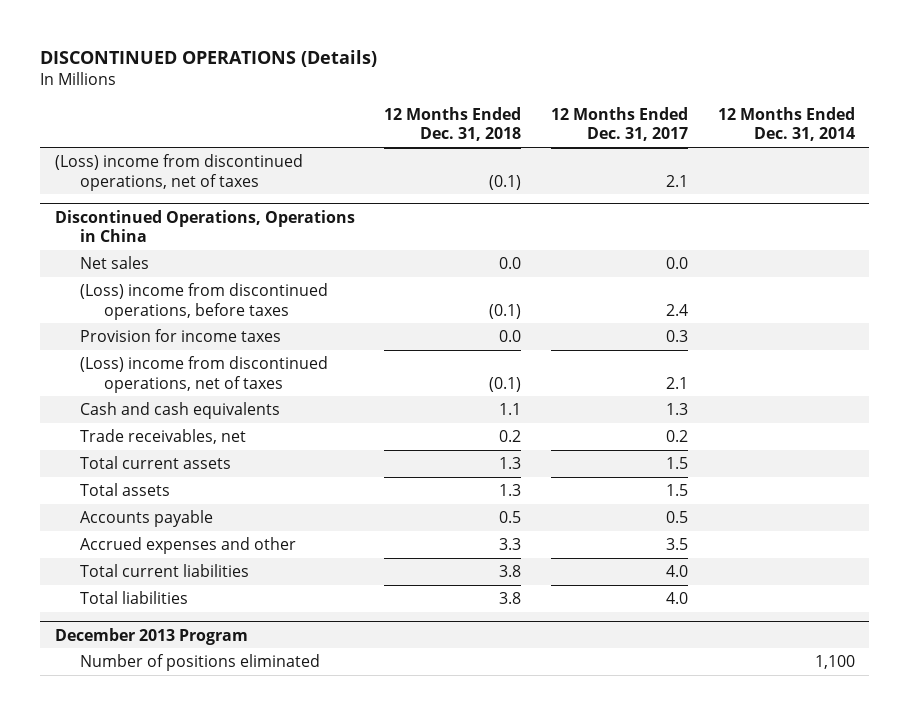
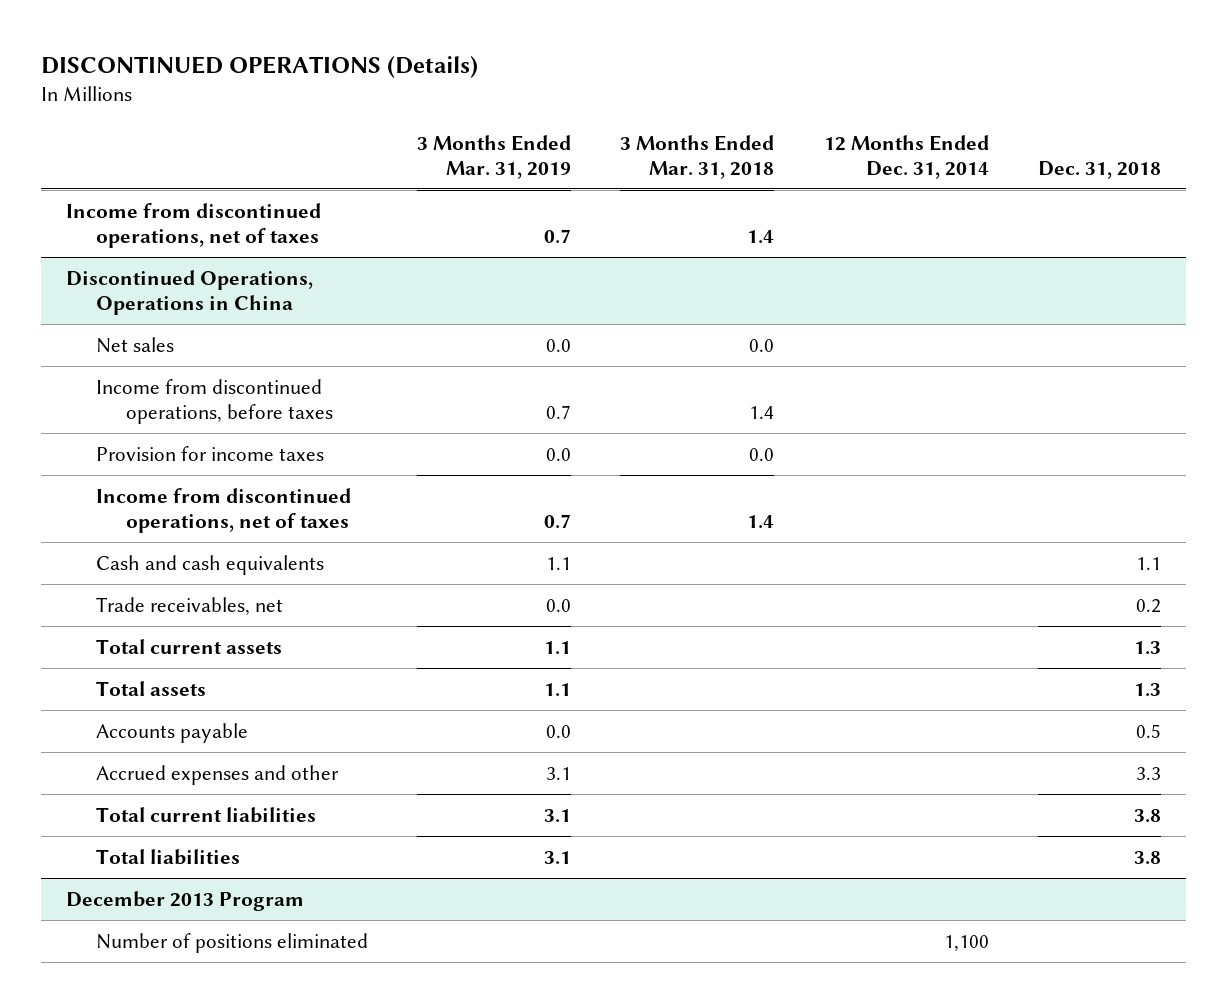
- | 12 Months Ended Dec. 31, 2018 | 12 Months Ended Dec. 31, 2017 | 12 Months Ended Dec. 31, 2014
+ | 3 Months Ended Mar. 31, 2019 | 3 Months Ended Mar. 31, 2018 | 12 Months Ended Dec. 31, 2014 | Dec. 31, 2018
- (Loss) income from discontinued operations, net of taxes | (0.1) | 2.1 |
+ Income from discontinued operations, net of taxes | 0.7 | 1.4 | |
@ Discontinued Operations, Operations in China
- (Loss) income from discontinued operations, before taxes | (0.1) | 2.4 |
+ Income from discontinued operations, before taxes | 0.7 | 1.4 | |
- (Loss) income from discontinued operations, net of taxes | (0.1) | 2.1 |
+ Income from discontinued operations, net of taxes | 0.7 | 1.4 | |

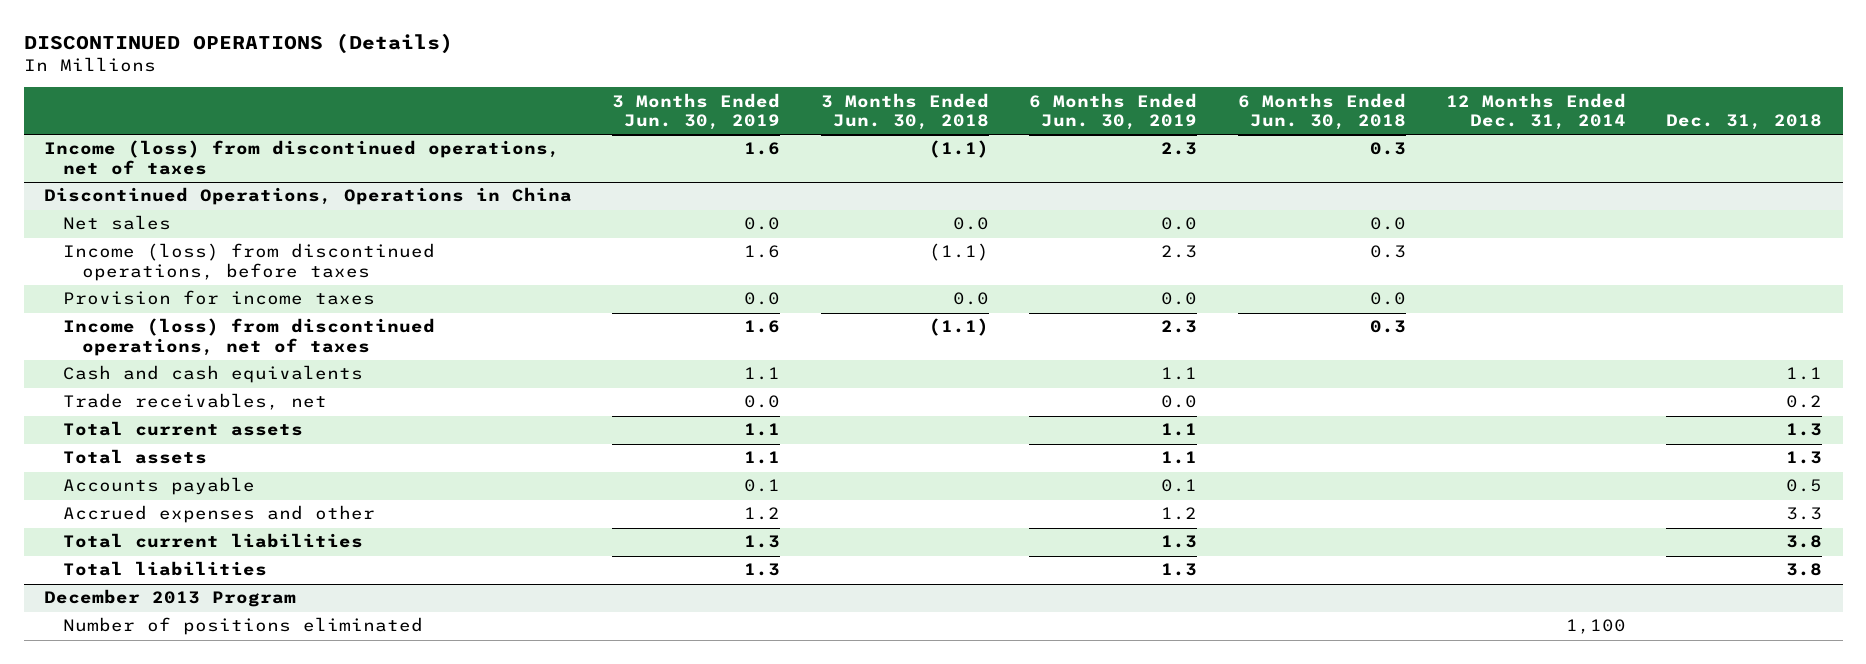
- | 3 Months Ended Mar. 31, 2019 | 3 Months Ended Mar. 31, 2018 | 12 Months Ended Dec. 31, 2014 | Dec. 31, 2018
+ | 3 Months Ended Jun. 30, 2019 | 3 Months Ended Jun. 30, 2018 | 6 Months Ended Jun. 30, 2019 | 6 Months Ended Jun. 30, 2018 | 12 Months Ended Dec. 31, 2014 | Dec. 31, 2018
- Income from discontinued operations, net of taxes | 0.7 | 1.4 | |
+ Income (loss) from discontinued operations, net of taxes | 1.6 | (1.1) | 2.3 | 0.3 | |
@ Discontinued Operations, Operations in China
- Income from discontinued operations, before taxes | 0.7 | 1.4 | |
+ Income (loss) from discontinued operations, before taxes | 1.6 | (1.1) | 2.3 | 0.3 | |
- Income from discontinued operations, net of taxes | 0.7 | 1.4 | |
+ Income (loss) from discontinued operations, net of taxes | 1.6 | (1.1) | 2.3 | 0.3 | |

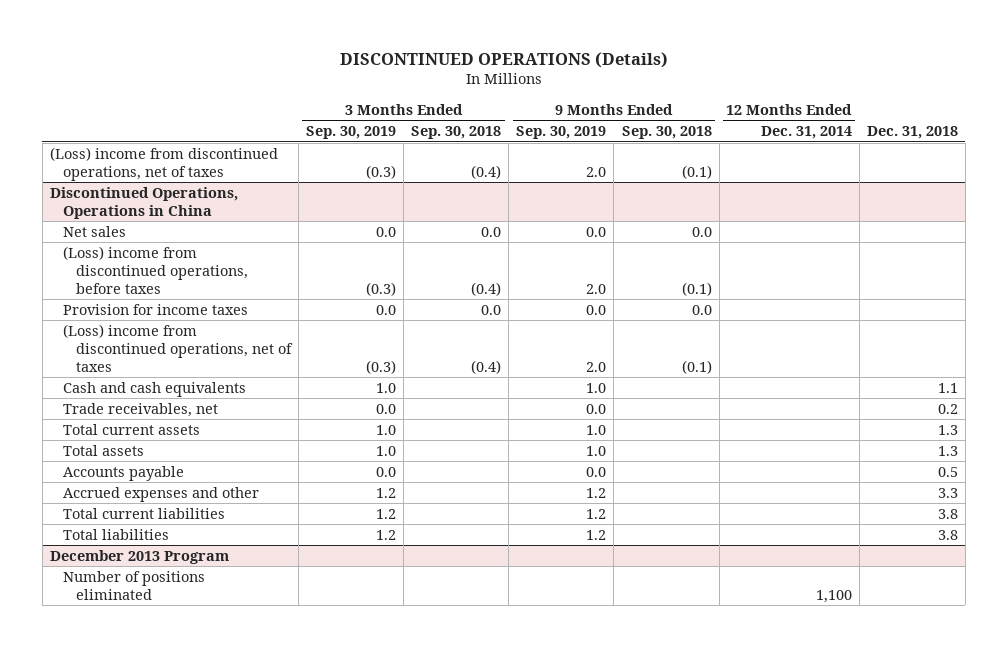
- | 3 Months Ended Jun. 30, 2019 | 3 Months Ended Jun. 30, 2018 | 6 Months Ended Jun. 30, 2019 | 6 Months Ended Jun. 30, 2018 | 12 Months Ended Dec. 31, 2014 | Dec. 31, 2018
+ | 3 Months Ended Sep. 30, 2019 | 3 Months Ended Sep. 30, 2018 | 9 Months Ended Sep. 30, 2019 | 9 Months Ended Sep. 30, 2018 | 12 Months Ended Dec. 31, 2014 | Dec. 31, 2018
- Income (loss) from discontinued operations, net of taxes | 1.6 | (1.1) | 2.3 | 0.3 | |
+ (Loss) income from discontinued operations, net of taxes | (0.3) | (0.4) | 2.0 | (0.1) | |
@ Discontinued Operations, Operations in China
- Income (loss) from discontinued operations, before taxes | 1.6 | (1.1) | 2.3 | 0.3 | |
+ (Loss) income from discontinued operations, before taxes | (0.3) | (0.4) | 2.0 | (0.1) | |
- Income (loss) from discontinued operations, net of taxes | 1.6 | (1.1) | 2.3 | 0.3 | |
+ (Loss) income from discontinued operations, net of taxes | (0.3) | (0.4) | 2.0 | (0.1) | |

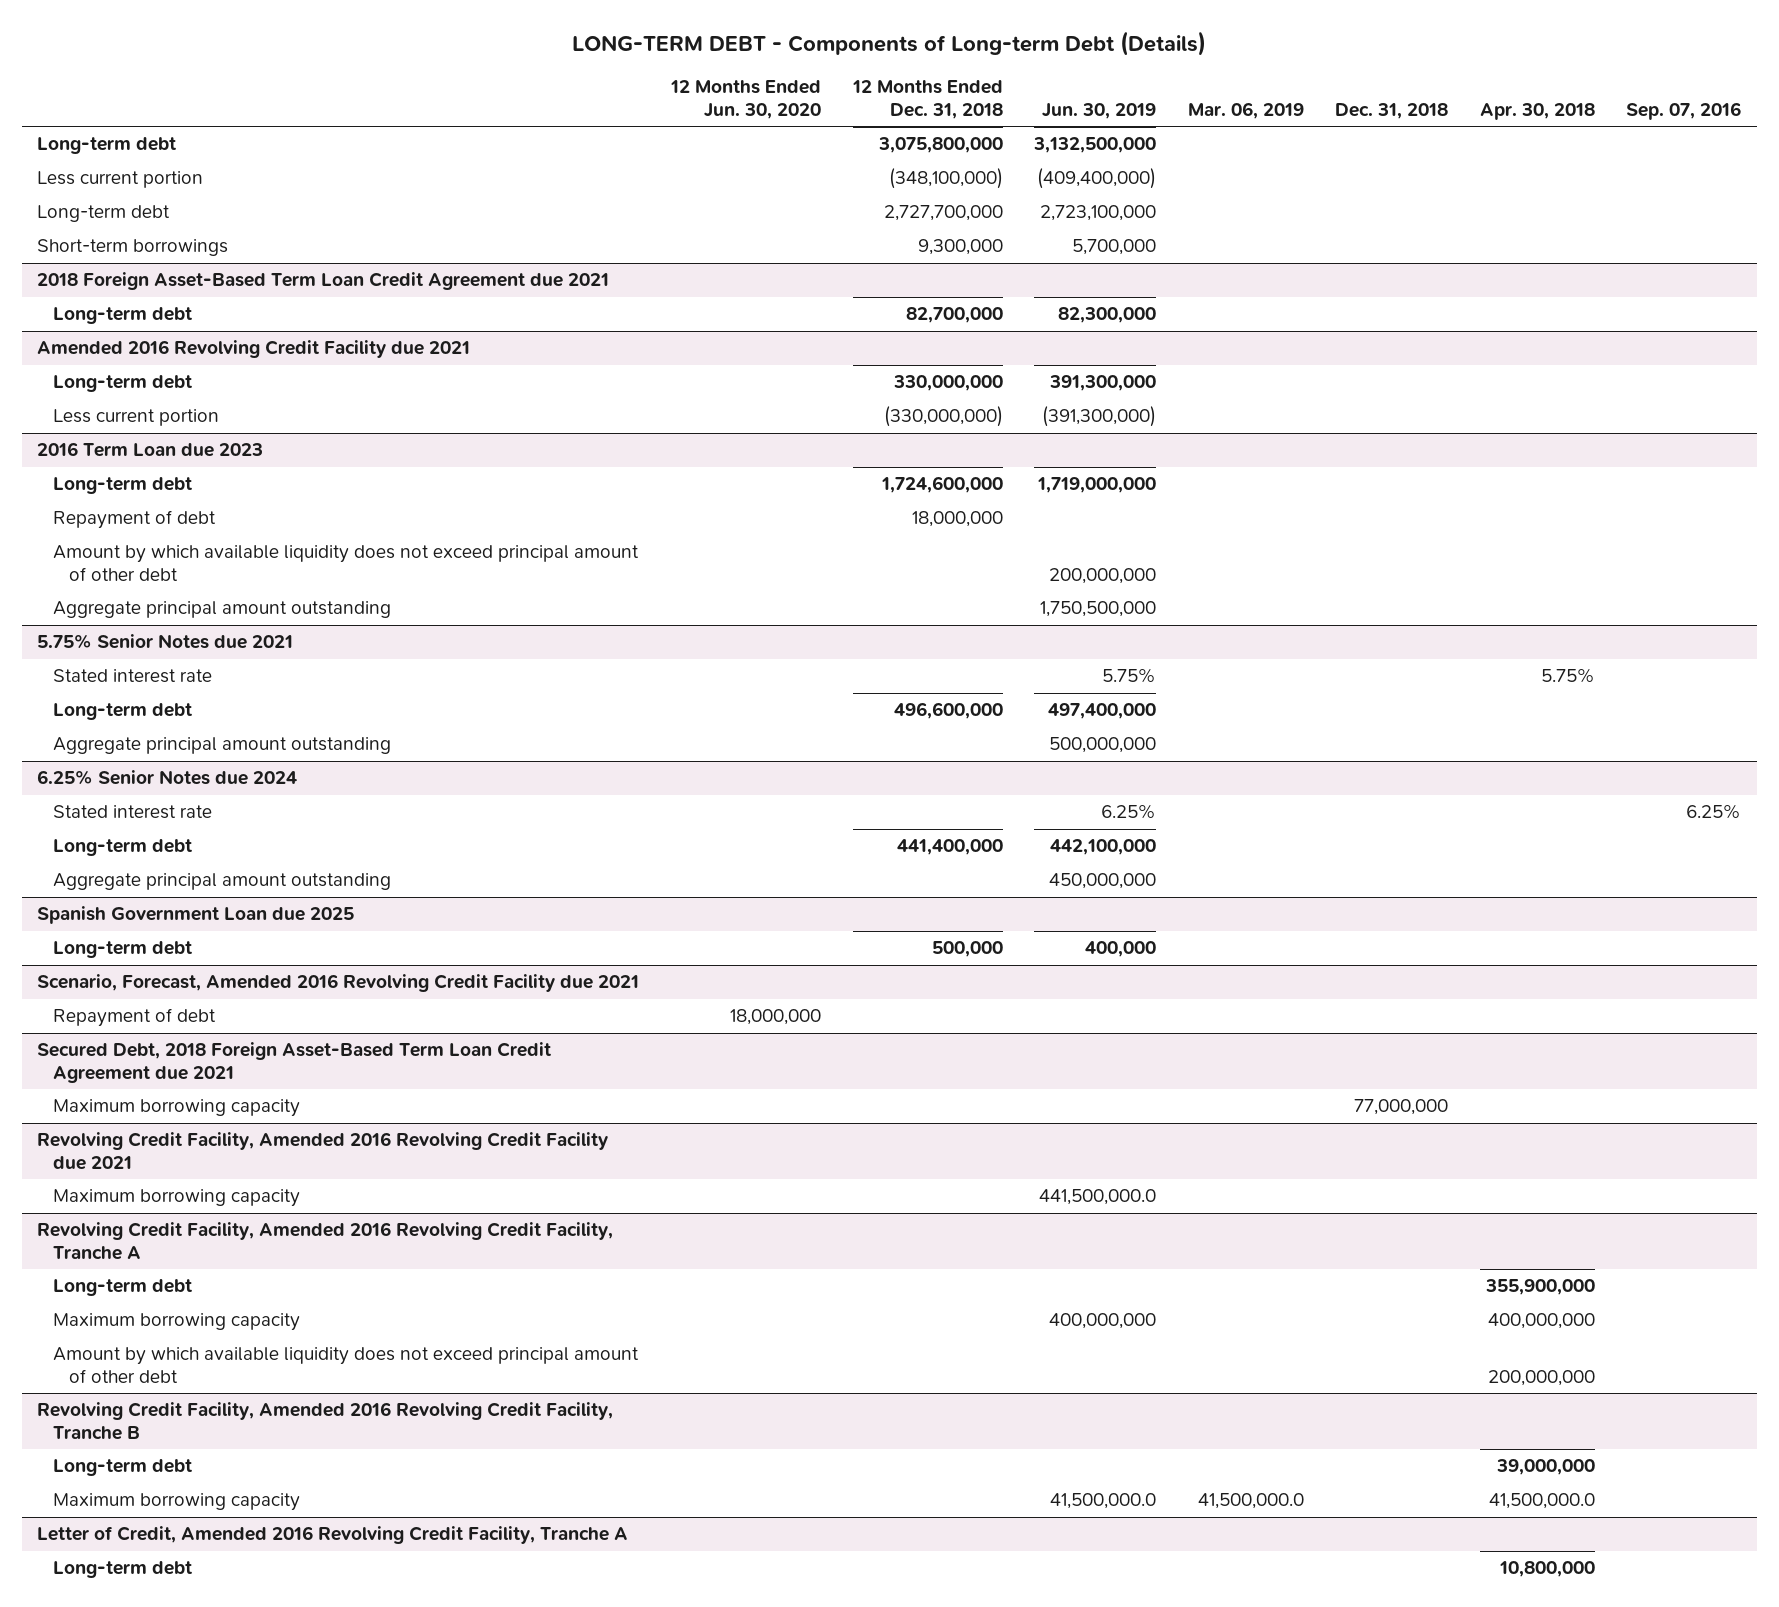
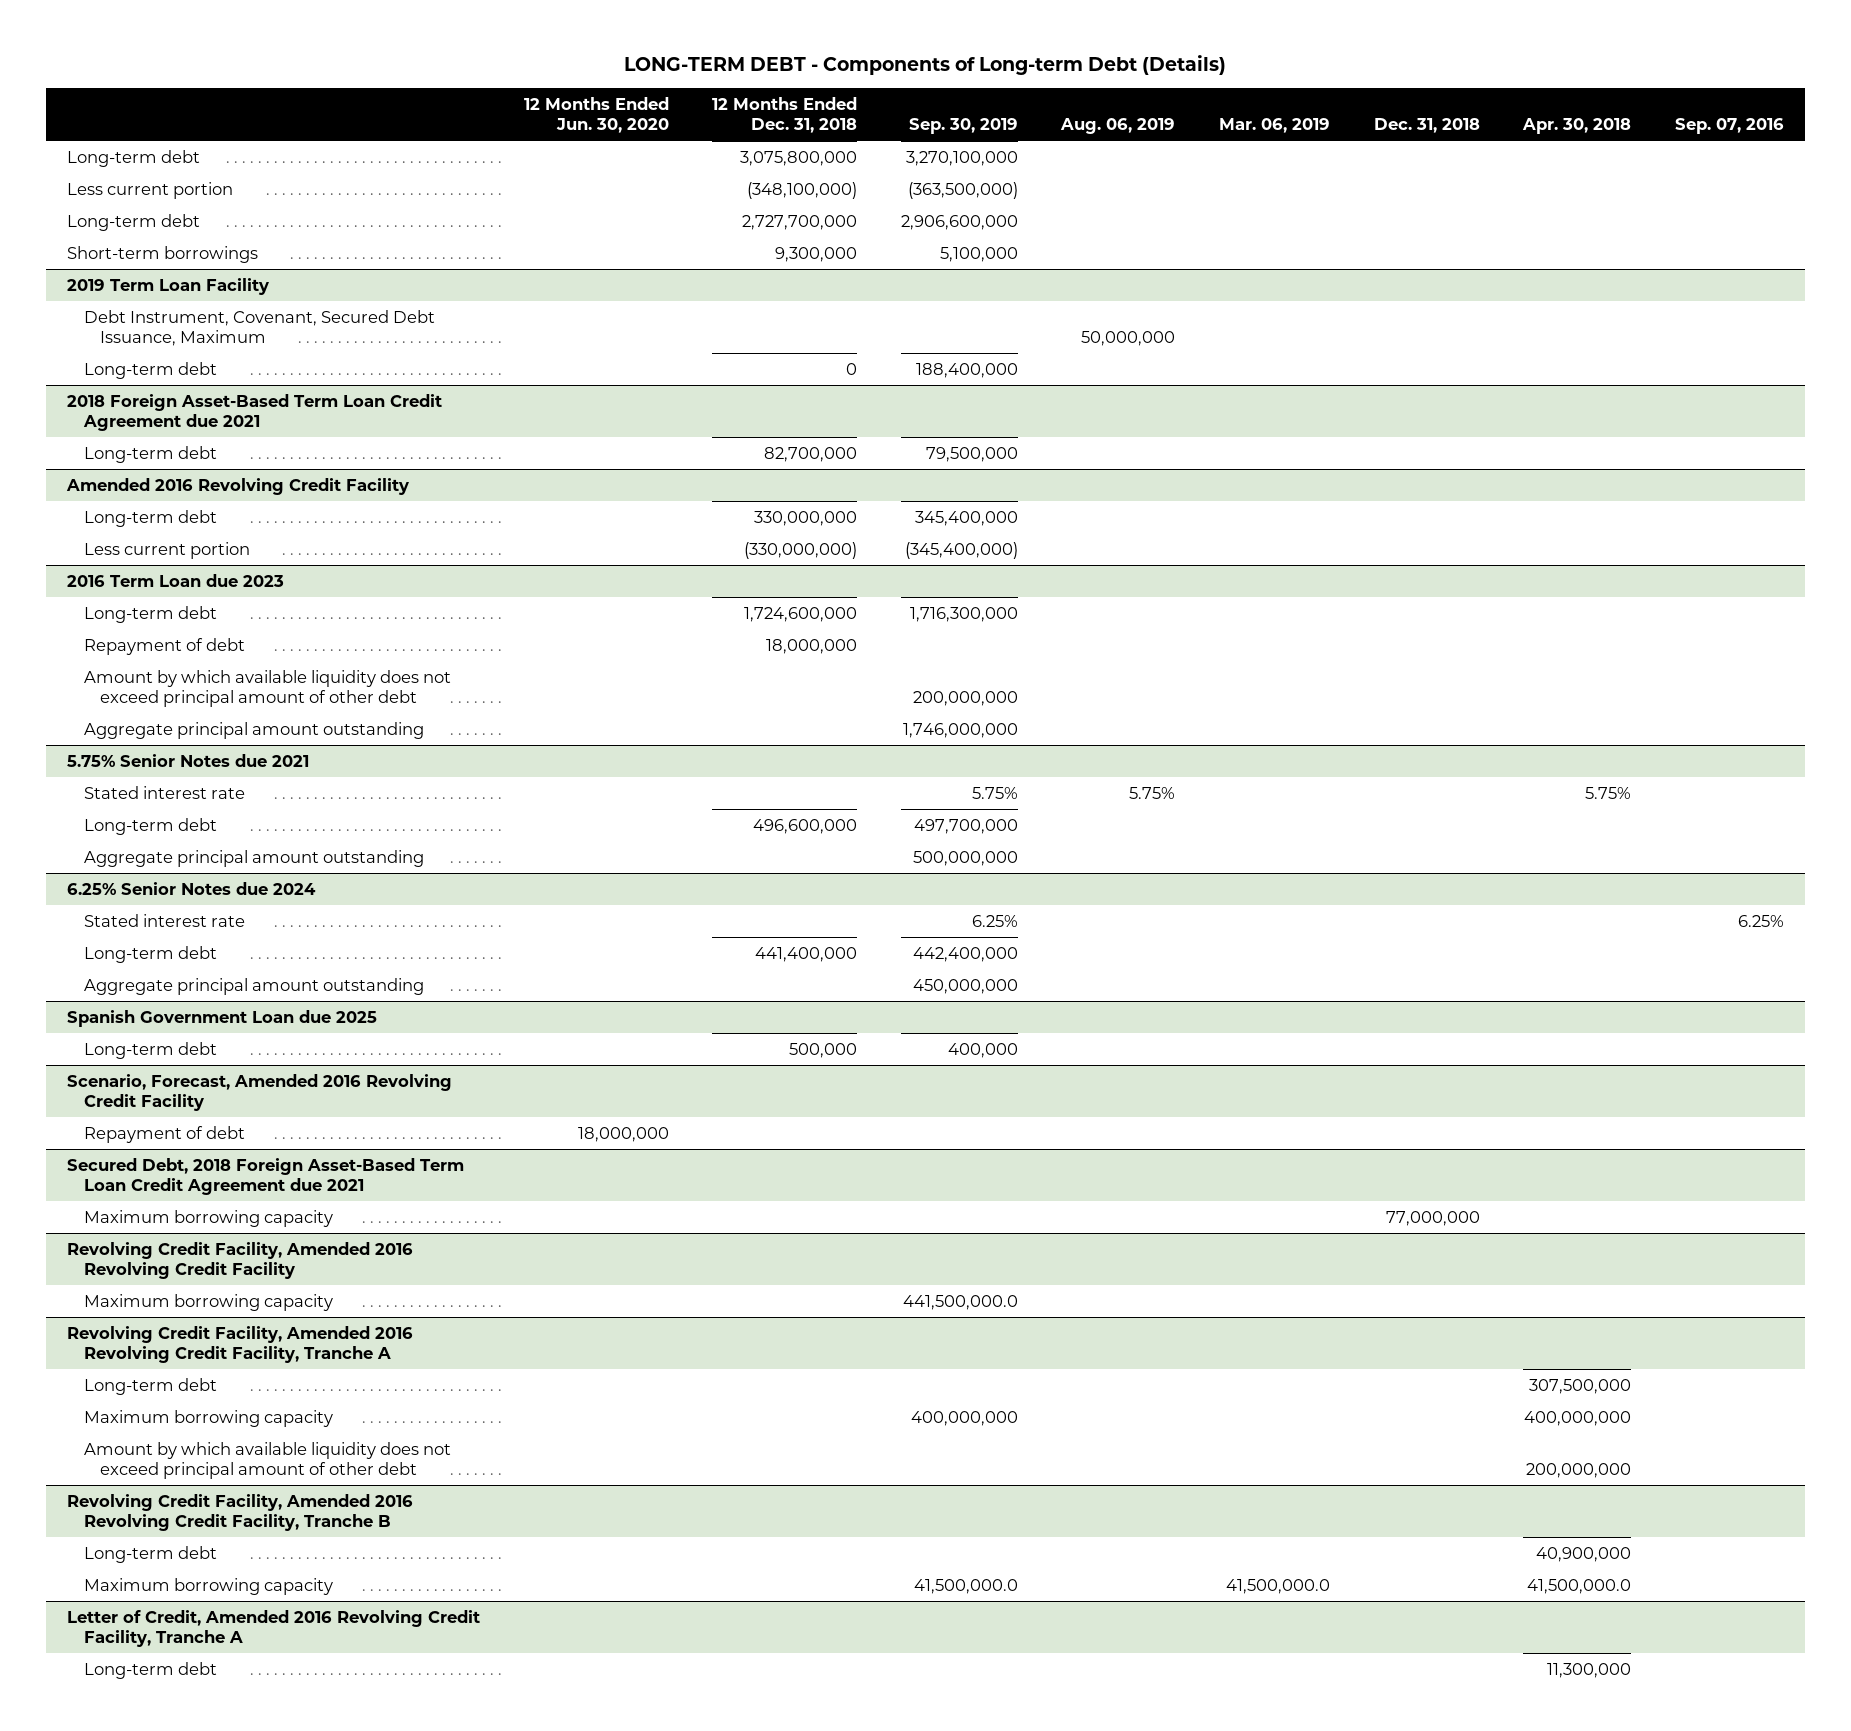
- | 12 Months Ended Jun. 30, 2020 | 12 Months Ended Dec. 31, 2018 | Jun. 30, 2019 | Mar. 06, 2019 | Dec. 31, 2018 | Apr. 30, 2018 | Sep. 07, 2016
+ | 12 Months Ended Jun. 30, 2020 | 12 Months Ended Dec. 31, 2018 | Sep. 30, 2019 | Aug. 06, 2019 | Mar. 06, 2019 | Dec. 31, 2018 | Apr. 30, 2018 | Sep. 07, 2016
+ 2019 Term Loan Facility
+ Debt Instrument, Covenant, Secured Debt Issuance, Maximum | | | | 50,000,000 | | | |
+ Long-term debt | | 0 | 188,400,000 | | | | |
- Amended 2016 Revolving Credit Facility due 2021
+ Amended 2016 Revolving Credit Facility
- Scenario, Forecast, Amended 2016 Revolving Credit Facility due 2021
+ Scenario, Forecast, Amended 2016 Revolving Credit Facility
- Revolving Credit Facility, Amended 2016 Revolving Credit Facility due 2021
+ Revolving Credit Facility, Amended 2016 Revolving Credit Facility
@ Revolving Credit Facility, Amended 2016 Revolving Credit Facility, Tranche A
- Long-term debt | | | | | | 355,900,000 |
+ Long-term debt | | | | | | | 307,500,000 |
@ Revolving Credit Facility, Amended 2016 Revolving Credit Facility, Tranche B
- Long-term debt | | | | | | 39,000,000 |
+ Long-term debt | | | | | | | 40,900,000 |
@ Letter of Credit, Amended 2016 Revolving Credit Facility, Tranche A
- Long-term debt | | | | | | 10,800,000 |
+ Long-term debt | | | | | | | 11,300,000 |

